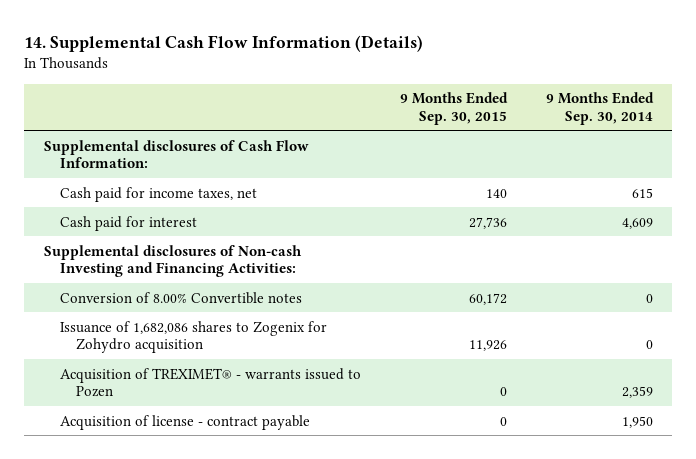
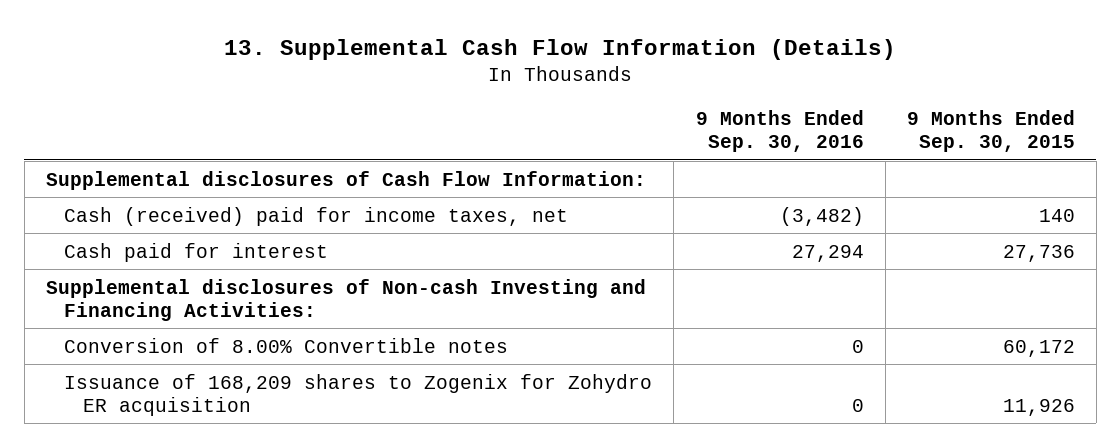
- 14. Supplemental Cash Flow Information (Details)
+ 13. Supplemental Cash Flow Information (Details)
- | 9 Months Ended Sep. 30, 2015 | 9 Months Ended Sep. 30, 2014
+ | 9 Months Ended Sep. 30, 2016 | 9 Months Ended Sep. 30, 2015
- Cash paid for income taxes, net | 140 | 615
+ Cash (received) paid for income taxes, net | (3,482) | 140
- Issuance of 1,682,086 shares to Zogenix for Zohydro acquisition | 11,926 | 0
- Acquisition of TREXIMET® - warrants issued to Pozen | 0 | 2,359
- Acquisition of license - contract payable | 0 | 1,950
+ Issuance of 168,209 shares to Zogenix for Zohydro ER acquisition | 0 | 11,926

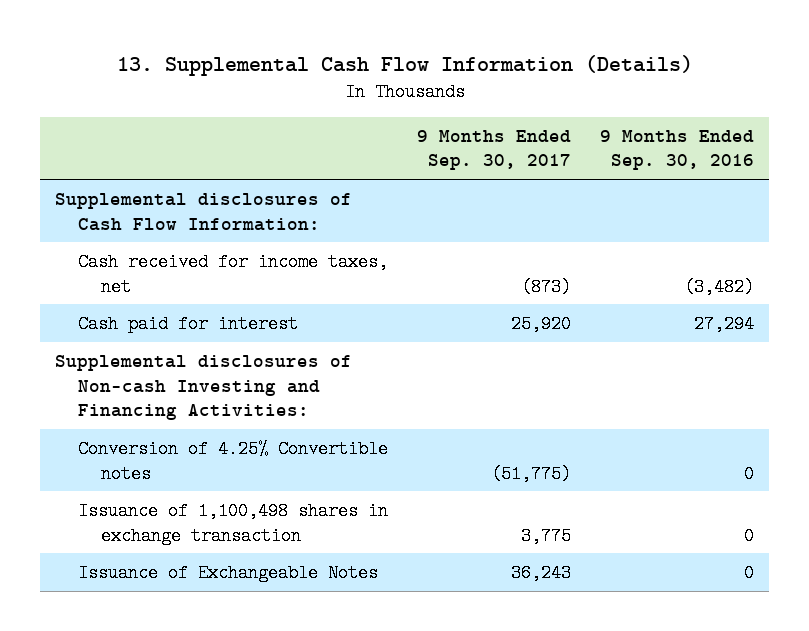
- | 9 Months Ended Sep. 30, 2016 | 9 Months Ended Sep. 30, 2015
+ | 9 Months Ended Sep. 30, 2017 | 9 Months Ended Sep. 30, 2016
- Cash (received) paid for income taxes, net | (3,482) | 140
+ Cash received for income taxes, net | (873) | (3,482)
- Conversion of 8.00% Convertible notes | 0 | 60,172
- Issuance of 168,209 shares to Zogenix for Zohydro ER acquisition | 0 | 11,926
+ Conversion of 4.25% Convertible notes | (51,775) | 0
+ Issuance of 1,100,498 shares in exchange transaction | 3,775 | 0
+ Issuance of Exchangeable Notes | 36,243 | 0

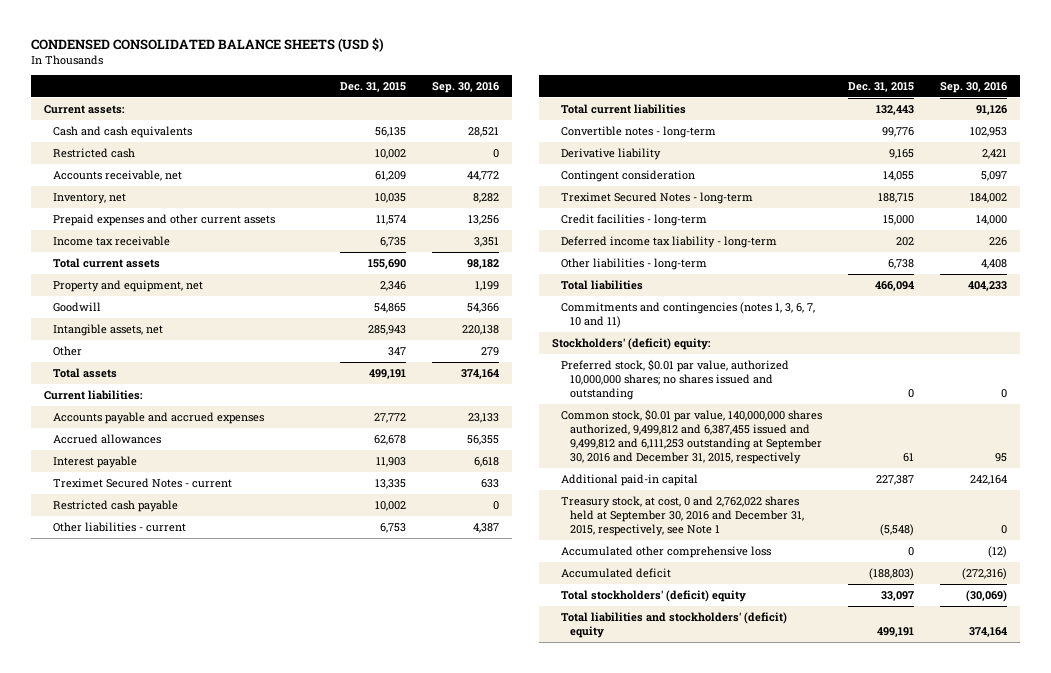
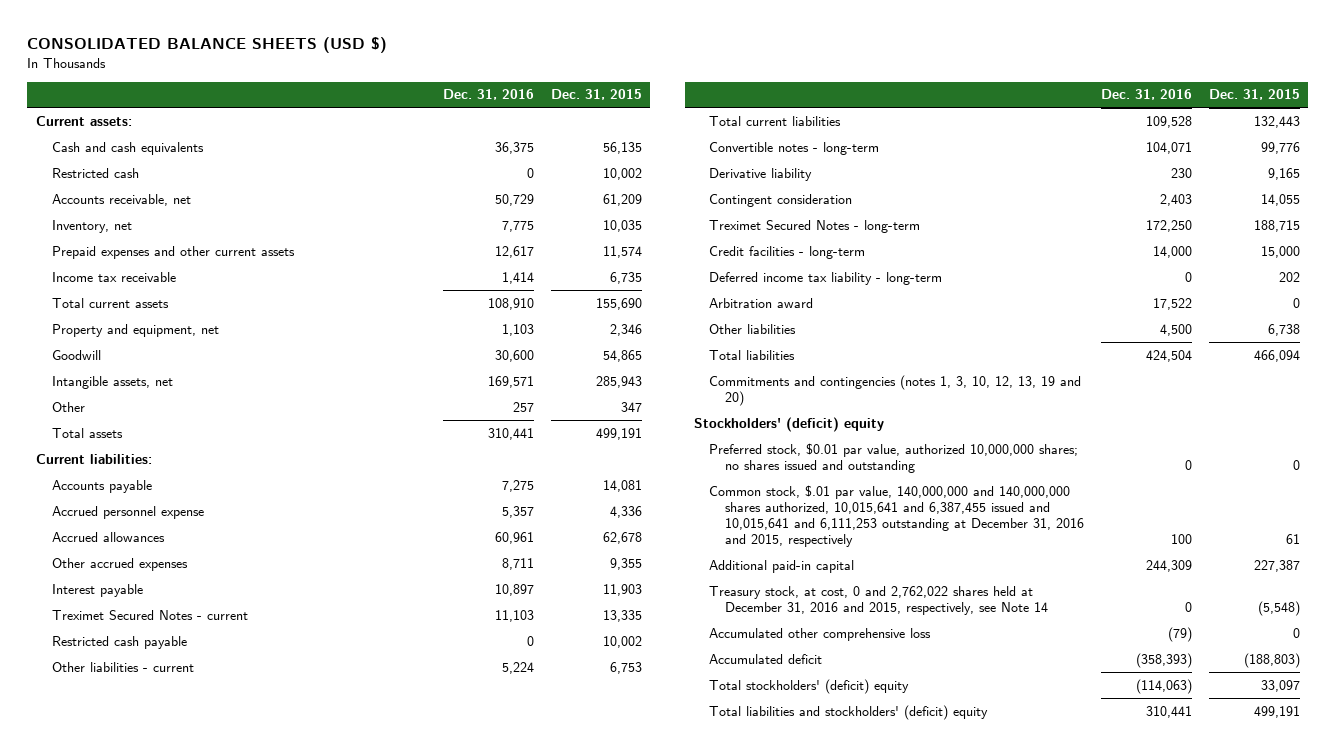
- CONDENSED CONSOLIDATED BALANCE SHEETS (USD $)
+ CONSOLIDATED BALANCE SHEETS (USD $)
- | Dec. 31, 2015 | Sep. 30, 2016
+ | Dec. 31, 2016 | Dec. 31, 2015
- Accounts payable and accrued expenses | 27,772 | 23,133
+ Accounts payable | 7,275 | 14,081
+ Accrued personnel expense | 5,357 | 4,336
+ Other accrued expenses | 8,711 | 9,355
- Other liabilities - long-term | 6,738 | 4,408
+ Arbitration award | 17,522 | 0
+ Other liabilities | 4,500 | 6,738
- Commitments and contingencies (notes 1, 3, 6, 7, 10 and 11)
- Stockholders' (deficit) equity:
+ Commitments and contingencies (notes 1, 3, 10, 12, 13, 19 and 20)
+ Stockholders' (deficit) equity
- Common stock, $0.01 par value, 140,000,000 shares authorized, 9,499,812 and 6,387,455 issued and 9,499,812 and 6,111,253 outstanding at September 30, 2016 and December 31, 2015, respectively | 61 | 95
+ Common stock, $.01 par value, 140,000,000 and 140,000,000 shares authorized, 10,015,641 and 6,387,455 issued and 10,015,641 and 6,111,253 outstanding at December 31, 2016 and 2015, respectively | 100 | 61
- Treasury stock, at cost, 0 and 2,762,022 shares held at September 30, 2016 and December 31, 2015, respectively, see Note 1 | (5,548) | 0
+ Treasury stock, at cost, 0 and 2,762,022 shares held at December 31, 2016 and 2015, respectively, see Note 14 | 0 | (5,548)

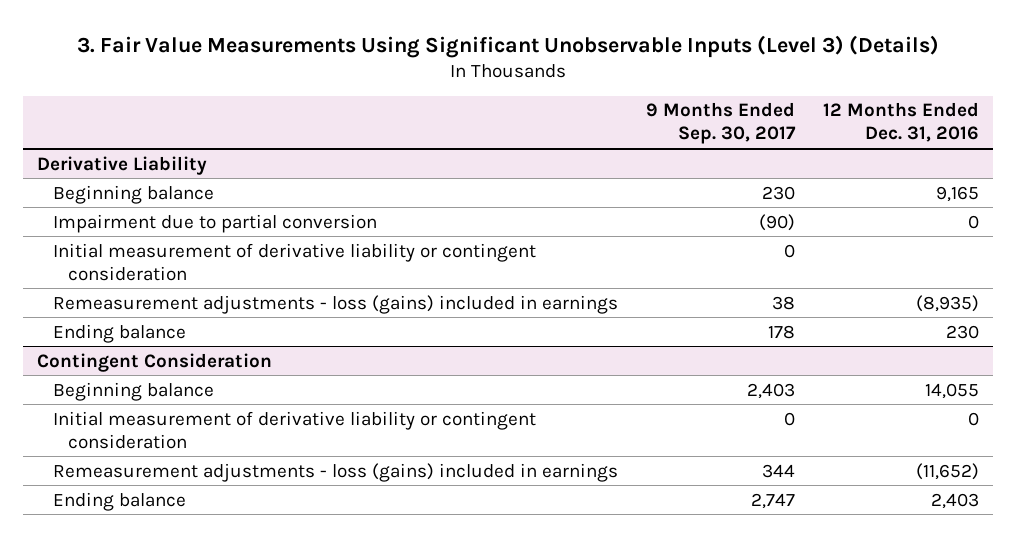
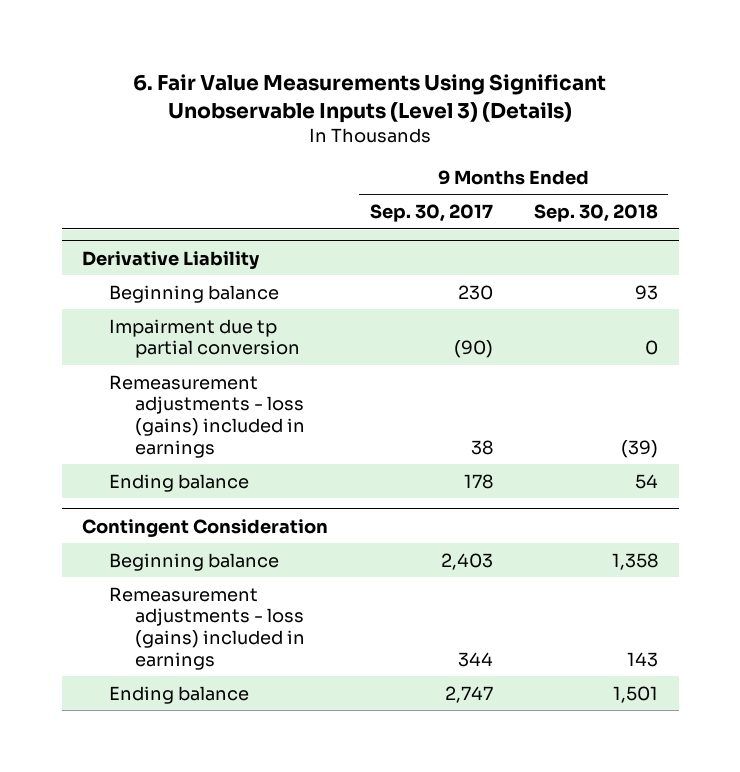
- 3. Fair Value Measurements Using Significant Unobservable Inputs (Level 3) (Details)
+ 6. Fair Value Measurements Using Significant Unobservable Inputs (Level 3) (Details)
- | 9 Months Ended Sep. 30, 2017 | 12 Months Ended Dec. 31, 2016
+ | 9 Months Ended Sep. 30, 2017 | 9 Months Ended Sep. 30, 2018
@ Derivative Liability
- Impairment due to partial conversion | (90) | 0
- Initial measurement of derivative liability or contingent consideration | 0 |
+ Impairment due tp partial conversion | (90) | 0
@ Contingent Consideration
- Initial measurement of derivative liability or contingent consideration | 0 | 0

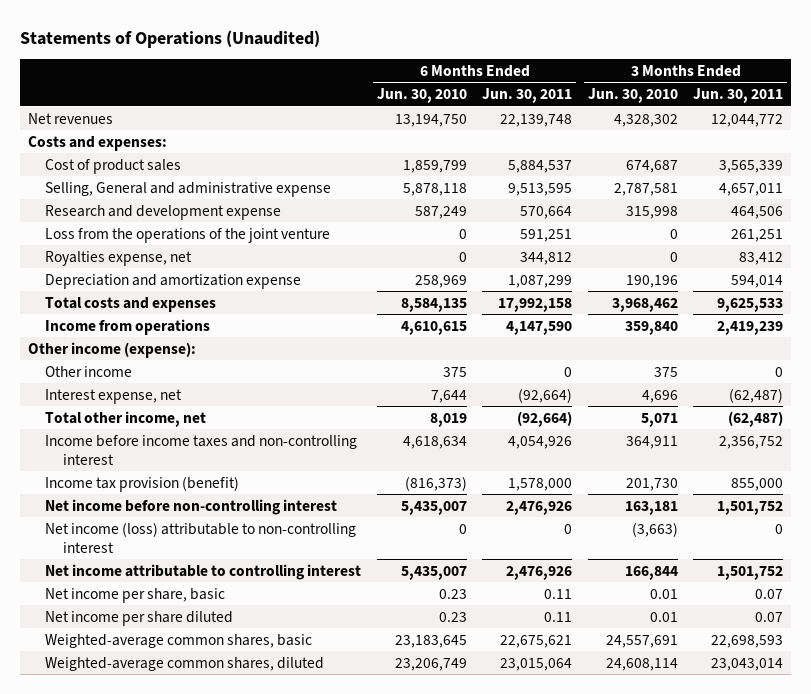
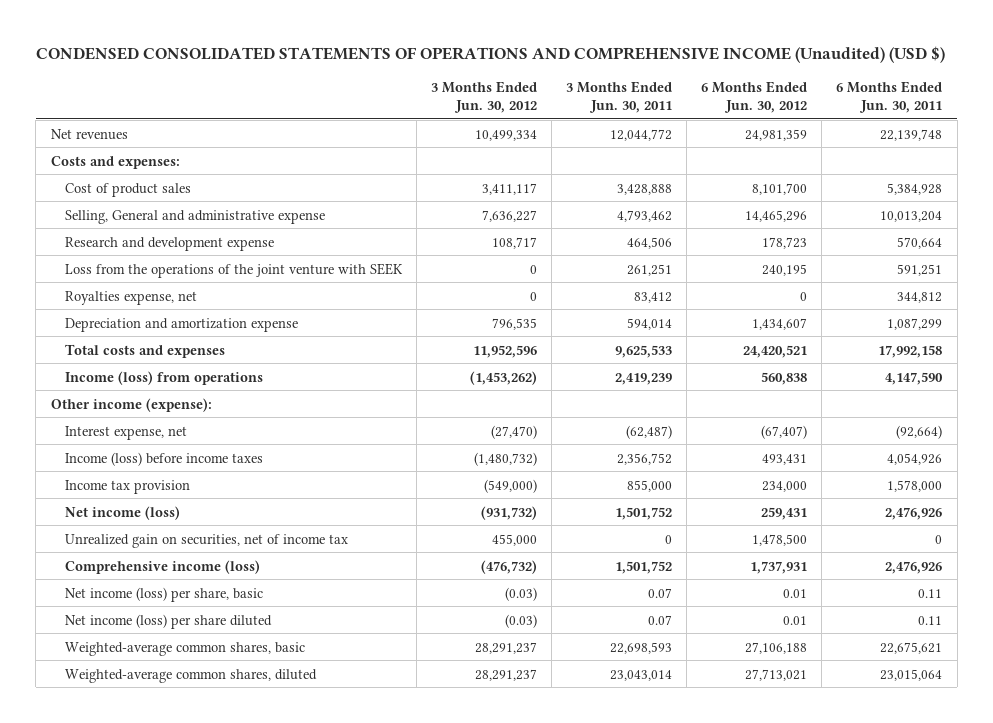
- Statements of Operations (Unaudited)
+ CONDENSED CONSOLIDATED STATEMENTS OF OPERATIONS AND COMPREHENSIVE INCOME (Unaudited) (USD $)
- | 6 Months Ended Jun. 30, 2010 | 6 Months Ended Jun. 30, 2011 | 3 Months Ended Jun. 30, 2010 | 3 Months Ended Jun. 30, 2011
+ | 3 Months Ended Jun. 30, 2012 | 3 Months Ended Jun. 30, 2011 | 6 Months Ended Jun. 30, 2012 | 6 Months Ended Jun. 30, 2011
- Cost of product sales | 1,859,799 | 5,884,537 | 674,687 | 3,565,339
- Selling, General and administrative expense | 5,878,118 | 9,513,595 | 2,787,581 | 4,657,011
+ Cost of product sales | 3,411,117 | 3,428,888 | 8,101,700 | 5,384,928
+ Selling, General and administrative expense | 7,636,227 | 4,793,462 | 14,465,296 | 10,013,204
- Loss from the operations of the joint venture | 0 | 591,251 | 0 | 261,251
+ Loss from the operations of the joint venture with SEEK | 0 | 261,251 | 240,195 | 591,251
- Income from operations | 4,610,615 | 4,147,590 | 359,840 | 2,419,239
+ Income (loss) from operations | (1,453,262) | 2,419,239 | 560,838 | 4,147,590
- Other income | 375 | 0 | 375 | 0
- Total other income, net | 8,019 | (92,664) | 5,071 | (62,487)
- Income before income taxes and non-controlling interest | 4,618,634 | 4,054,926 | 364,911 | 2,356,752
- Income tax provision (benefit) | (816,373) | 1,578,000 | 201,730 | 855,000
- Net income before non-controlling interest | 5,435,007 | 2,476,926 | 163,181 | 1,501,752
- Net income (loss) attributable to non-controlling interest | 0 | 0 | (3,663) | 0
- Net income attributable to controlling interest | 5,435,007 | 2,476,926 | 166,844 | 1,501,752
- Net income per share, basic | 0.23 | 0.11 | 0.01 | 0.07
- Net income per share diluted | 0.23 | 0.11 | 0.01 | 0.07
+ Income (loss) before income taxes | (1,480,732) | 2,356,752 | 493,431 | 4,054,926
+ Income tax provision | (549,000) | 855,000 | 234,000 | 1,578,000
+ Net income (loss) | (931,732) | 1,501,752 | 259,431 | 2,476,926
+ Unrealized gain on securities, net of income tax | 455,000 | 0 | 1,478,500 | 0
+ Comprehensive income (loss) | (476,732) | 1,501,752 | 1,737,931 | 2,476,926
+ Net income (loss) per share, basic | (0.03) | 0.07 | 0.01 | 0.11
+ Net income (loss) per share diluted | (0.03) | 0.07 | 0.01 | 0.11

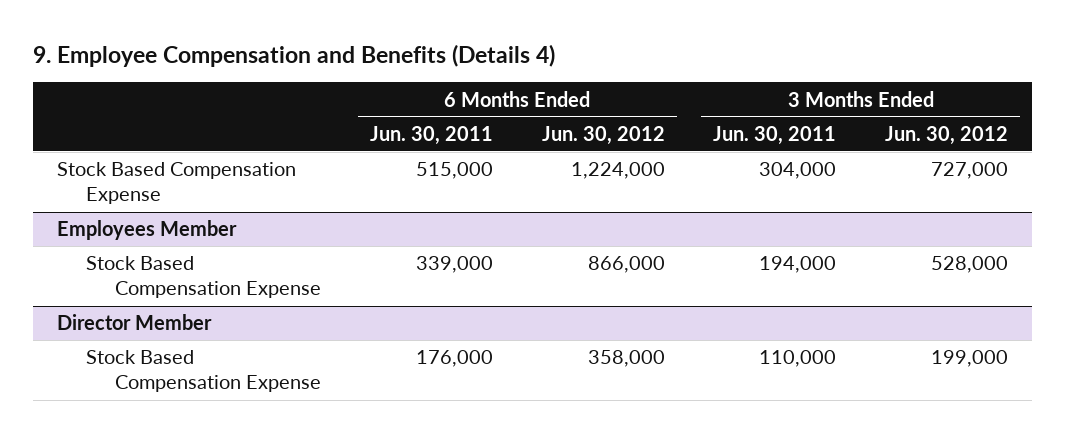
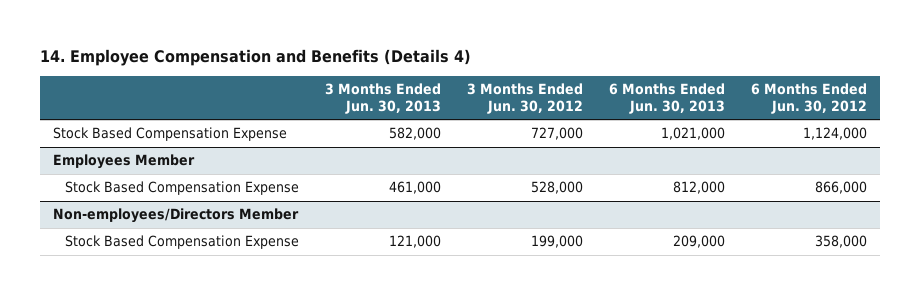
- 9. Employee Compensation and Benefits (Details 4)
+ 14. Employee Compensation and Benefits (Details 4)
- | 6 Months Ended Jun. 30, 2011 | 6 Months Ended Jun. 30, 2012 | 3 Months Ended Jun. 30, 2011 | 3 Months Ended Jun. 30, 2012
+ | 3 Months Ended Jun. 30, 2013 | 3 Months Ended Jun. 30, 2012 | 6 Months Ended Jun. 30, 2013 | 6 Months Ended Jun. 30, 2012
- Stock Based Compensation Expense | 515,000 | 1,224,000 | 304,000 | 727,000
+ Stock Based Compensation Expense | 582,000 | 727,000 | 1,021,000 | 1,124,000
- Director Member
+ Non-employees/Directors Member

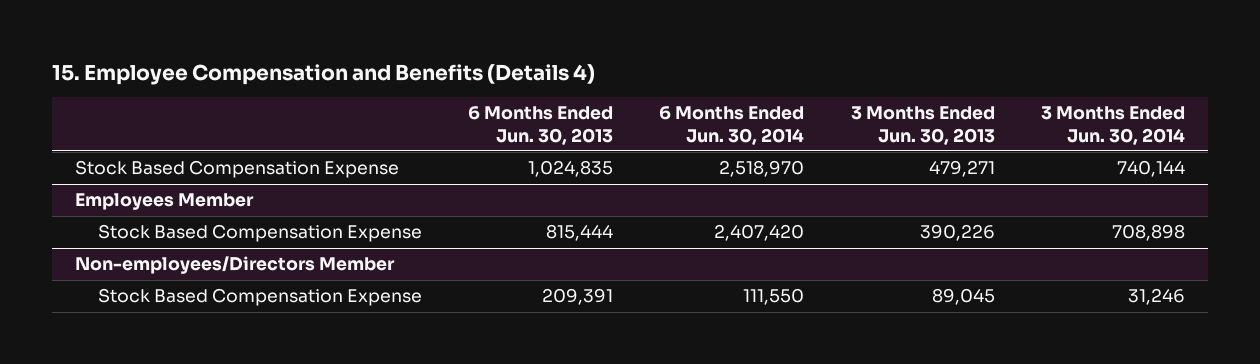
- 14. Employee Compensation and Benefits (Details 4)
+ 15. Employee Compensation and Benefits (Details 4)
- | 3 Months Ended Jun. 30, 2013 | 3 Months Ended Jun. 30, 2012 | 6 Months Ended Jun. 30, 2013 | 6 Months Ended Jun. 30, 2012
+ | 6 Months Ended Jun. 30, 2013 | 6 Months Ended Jun. 30, 2014 | 3 Months Ended Jun. 30, 2013 | 3 Months Ended Jun. 30, 2014
- Stock Based Compensation Expense | 582,000 | 727,000 | 1,021,000 | 1,124,000
+ Stock Based Compensation Expense | 1,024,835 | 2,518,970 | 479,271 | 740,144
@ Employees Member
- Stock Based Compensation Expense | 461,000 | 528,000 | 812,000 | 866,000
+ Stock Based Compensation Expense | 815,444 | 2,407,420 | 390,226 | 708,898
@ Non-employees/Directors Member
- Stock Based Compensation Expense | 121,000 | 199,000 | 209,000 | 358,000
+ Stock Based Compensation Expense | 209,391 | 111,550 | 89,045 | 31,246

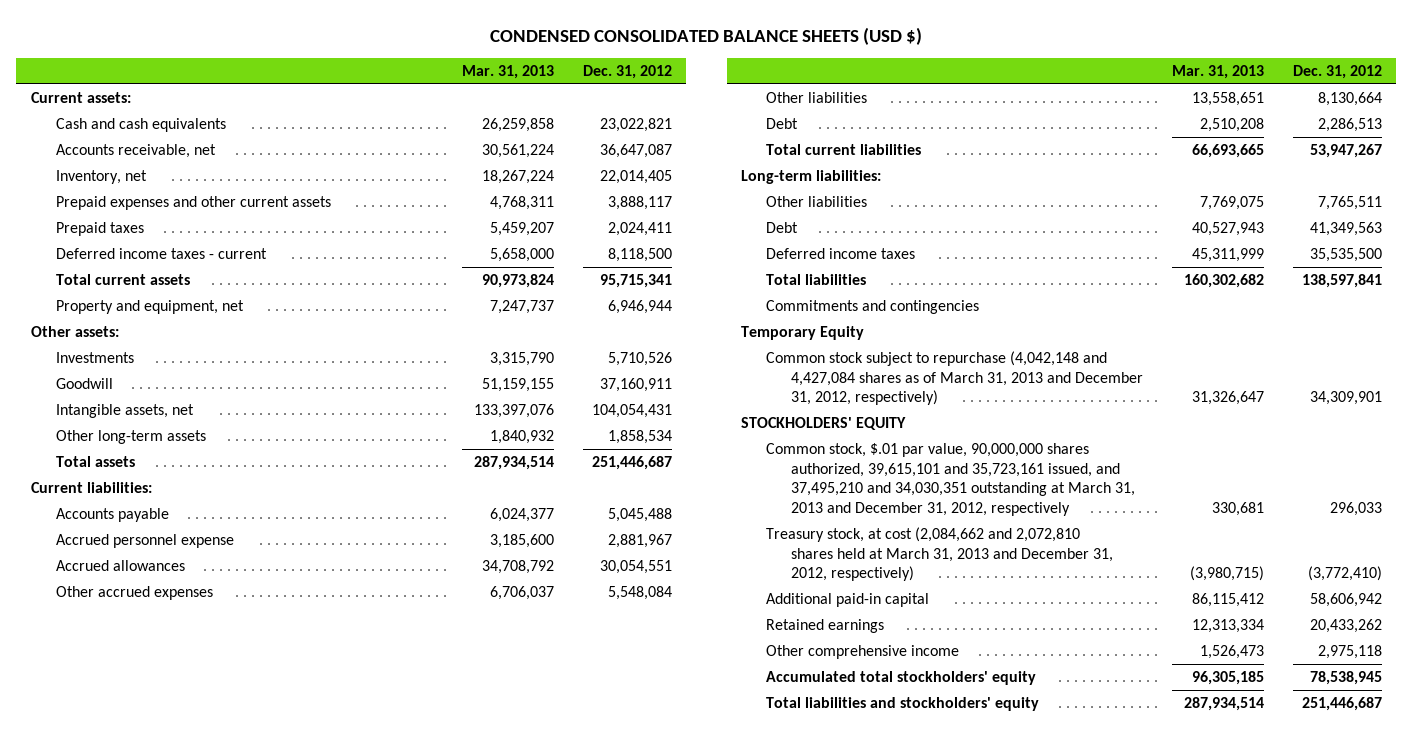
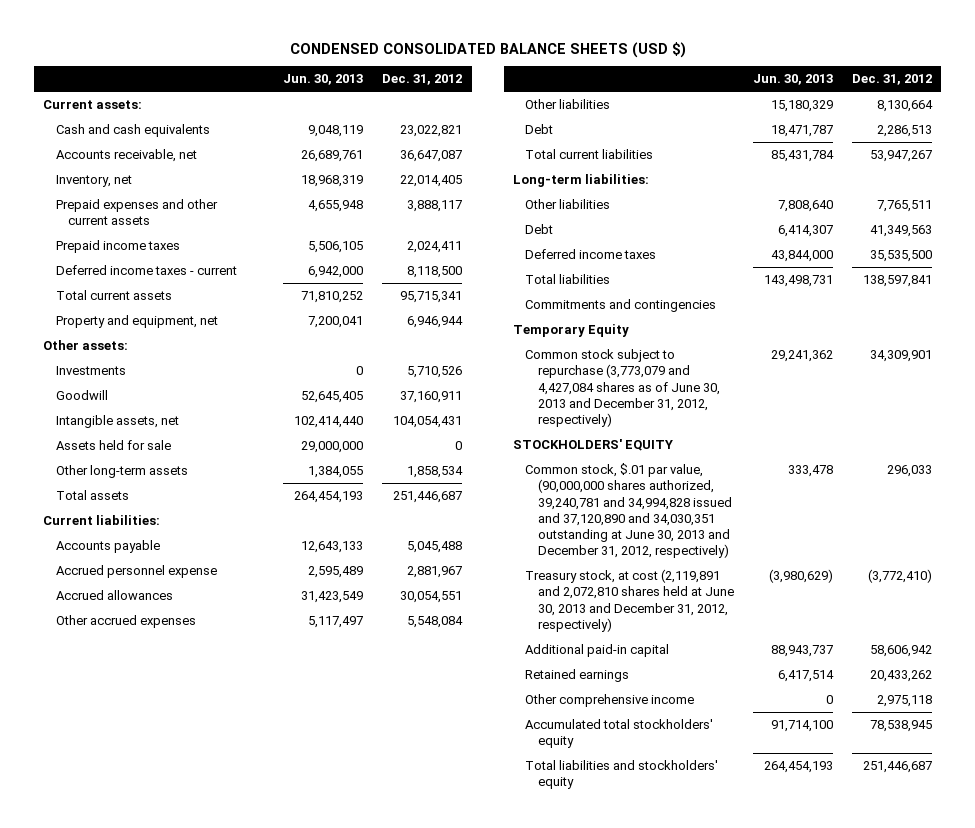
- | Mar. 31, 2013 | Dec. 31, 2012
+ | Jun. 30, 2013 | Dec. 31, 2012
- Prepaid taxes | 5,459,207 | 2,024,411
+ Prepaid income taxes | 5,506,105 | 2,024,411
+ Assets held for sale | 29,000,000 | 0
- Common stock subject to repurchase (4,042,148 and 4,427,084 shares as of March 31, 2013 and December 31, 2012, respectively) | 31,326,647 | 34,309,901
+ Common stock subject to repurchase (3,773,079 and 4,427,084 shares as of June 30, 2013 and December 31, 2012, respectively) | 29,241,362 | 34,309,901
- Common stock, $.01 par value, 90,000,000 shares authorized, 39,615,101 and 35,723,161 issued, and 37,495,210 and 34,030,351 outstanding at March 31, 2013 and December 31, 2012, respectively | 330,681 | 296,033
- Treasury stock, at cost (2,084,662 and 2,072,810 shares held at March 31, 2013 and December 31, 2012, respectively) | (3,980,715) | (3,772,410)
+ Common stock, $.01 par value, (90,000,000 shares authorized, 39,240,781 and 34,994,828 issued and 37,120,890 and 34,030,351 outstanding at June 30, 2013 and December 31, 2012, respectively) | 333,478 | 296,033
+ Treasury stock, at cost (2,119,891 and 2,072,810 shares held at June 30, 2013 and December 31, 2012, respectively) | (3,980,629) | (3,772,410)

